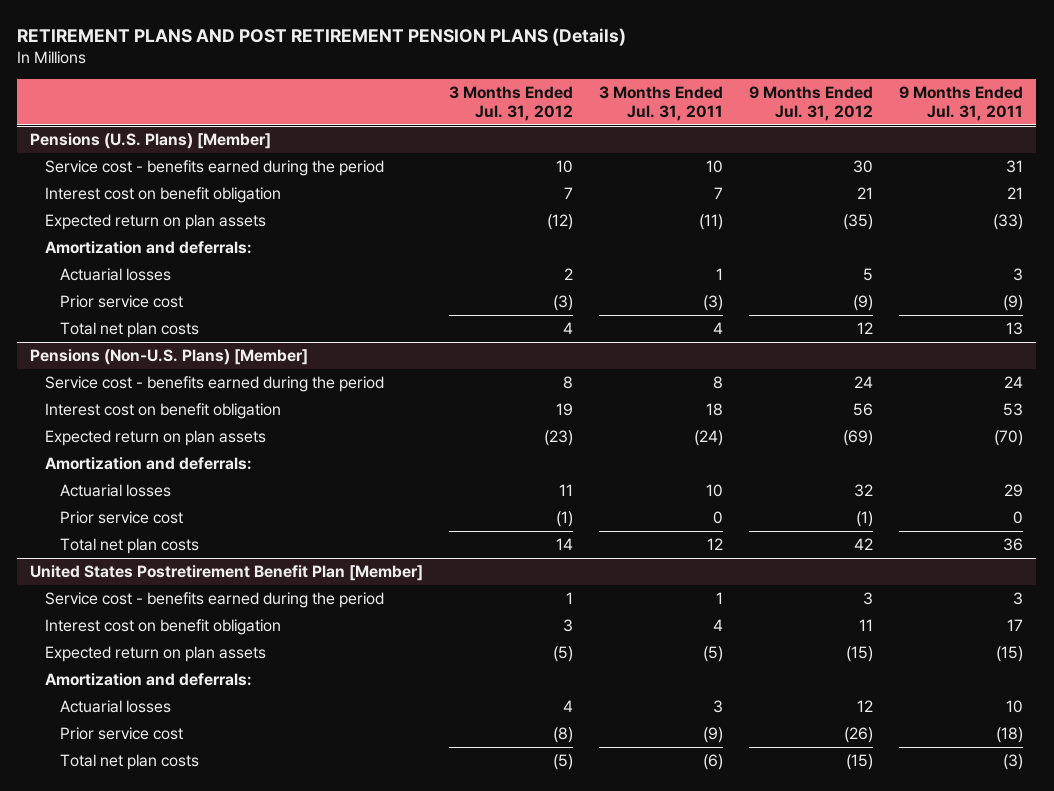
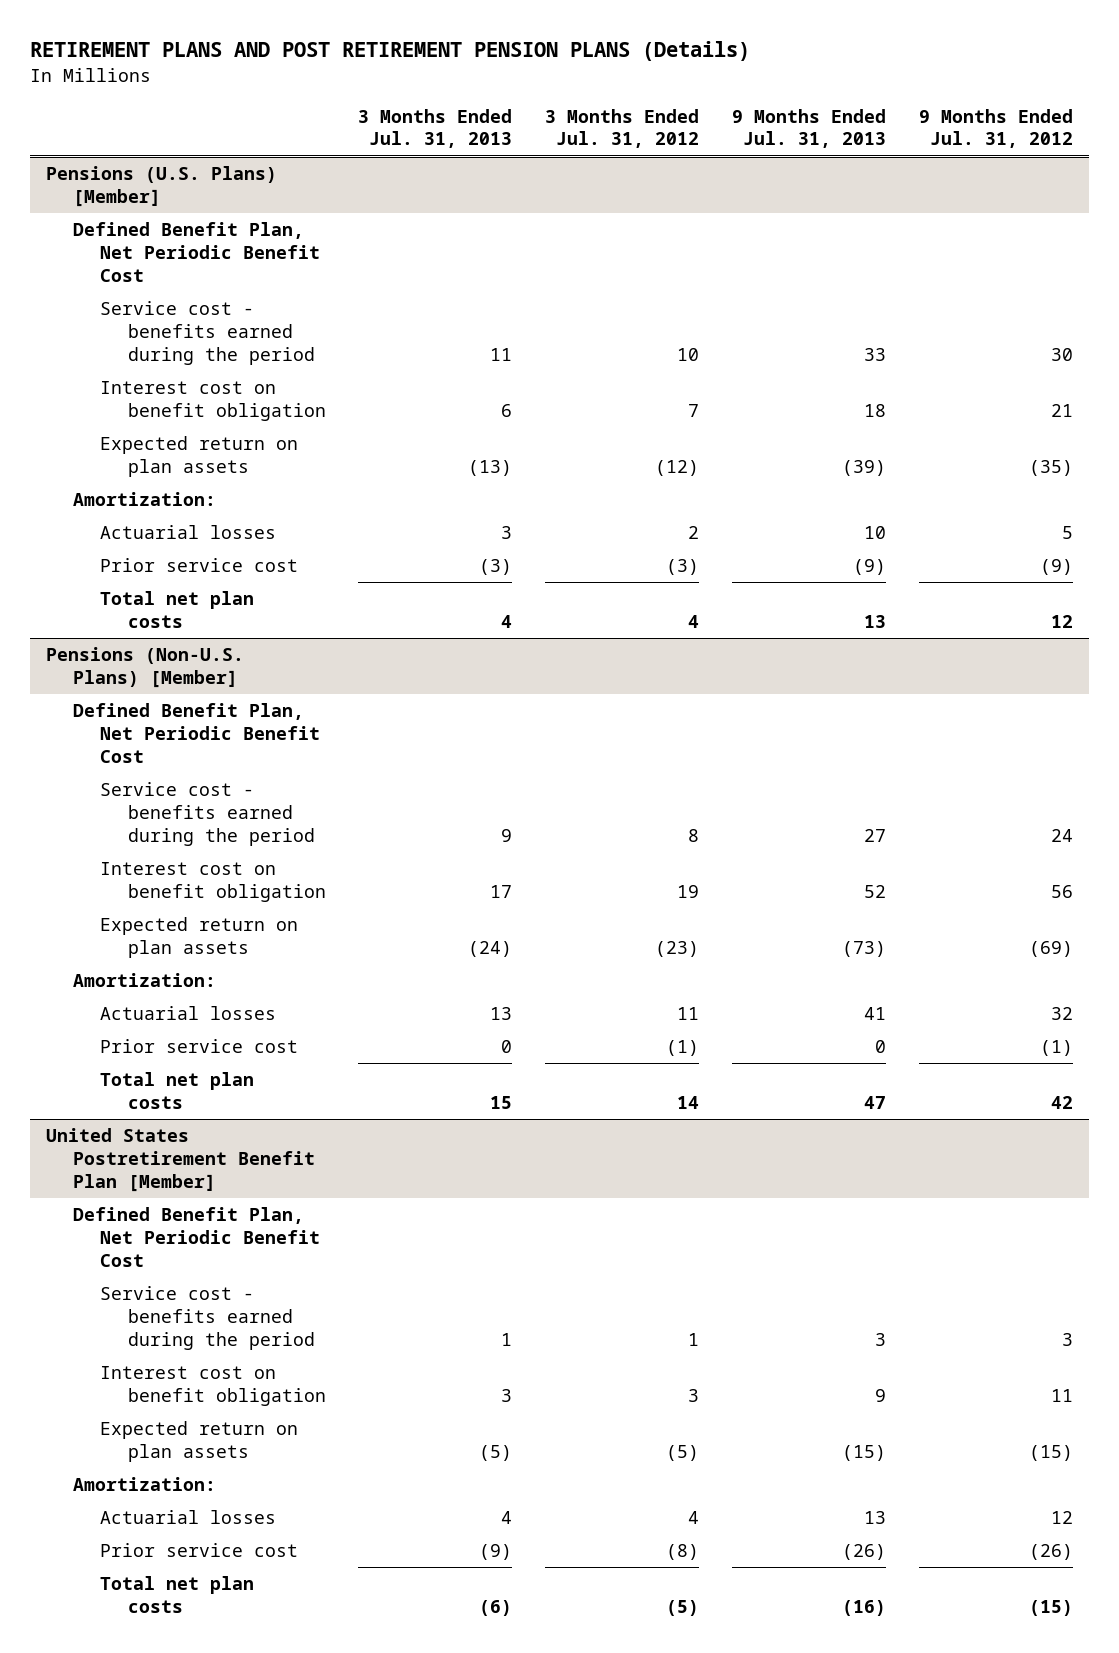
- | 3 Months Ended Jul. 31, 2012 | 3 Months Ended Jul. 31, 2011 | 9 Months Ended Jul. 31, 2012 | 9 Months Ended Jul. 31, 2011
+ | 3 Months Ended Jul. 31, 2013 | 3 Months Ended Jul. 31, 2012 | 9 Months Ended Jul. 31, 2013 | 9 Months Ended Jul. 31, 2012
@ Pensions (U.S. Plans) [Member]
+ Defined Benefit Plan, Net Periodic Benefit Cost
- Amortization and deferrals:
+ Amortization:
@ Pensions (Non-U.S. Plans) [Member]
+ Defined Benefit Plan, Net Periodic Benefit Cost
- Amortization and deferrals:
+ Amortization:
@ United States Postretirement Benefit Plan [Member]
+ Defined Benefit Plan, Net Periodic Benefit Cost
- Amortization and deferrals:
+ Amortization:

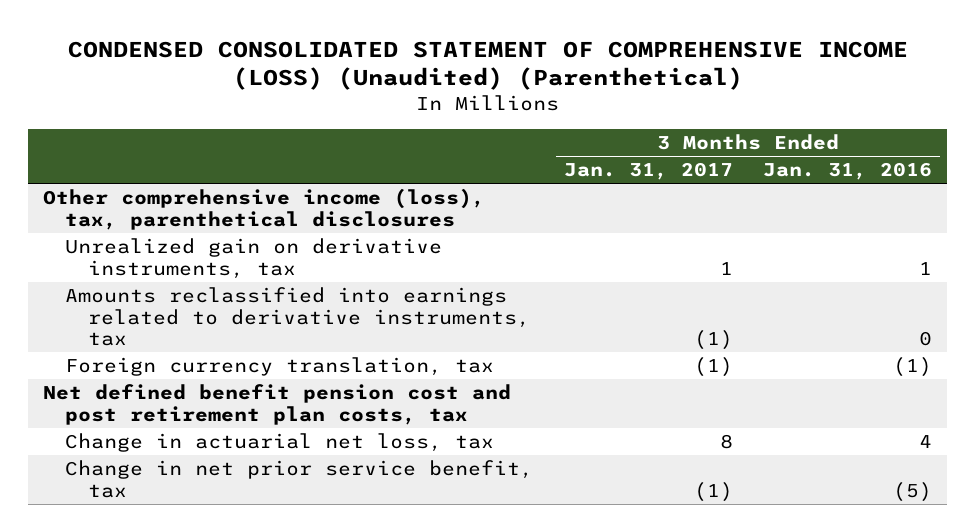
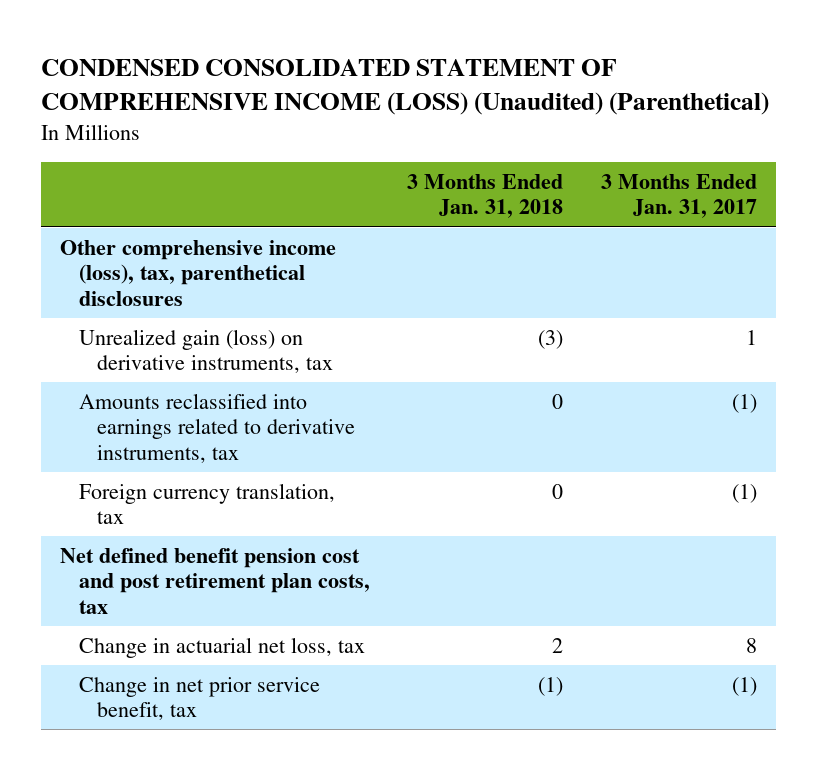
- | 3 Months Ended Jan. 31, 2017 | 3 Months Ended Jan. 31, 2016
+ | 3 Months Ended Jan. 31, 2018 | 3 Months Ended Jan. 31, 2017
- Unrealized gain on derivative instruments, tax | 1 | 1
+ Unrealized gain (loss) on derivative instruments, tax | (3) | 1

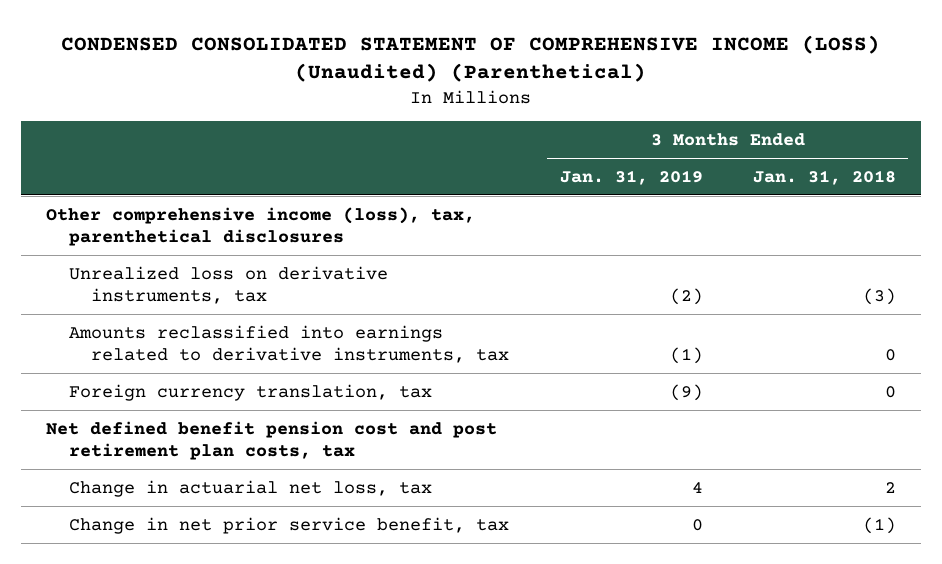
- | 3 Months Ended Jan. 31, 2018 | 3 Months Ended Jan. 31, 2017
+ | 3 Months Ended Jan. 31, 2019 | 3 Months Ended Jan. 31, 2018
- Unrealized gain (loss) on derivative instruments, tax | (3) | 1
+ Unrealized loss on derivative instruments, tax | (2) | (3)

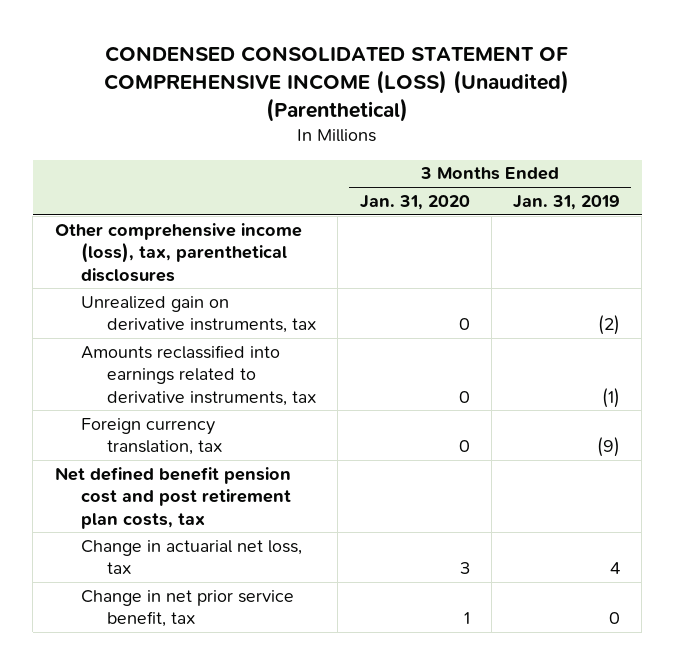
- | 3 Months Ended Jan. 31, 2019 | 3 Months Ended Jan. 31, 2018
+ | 3 Months Ended Jan. 31, 2020 | 3 Months Ended Jan. 31, 2019
- Unrealized loss on derivative instruments, tax | (2) | (3)
+ Unrealized gain on derivative instruments, tax | 0 | (2)

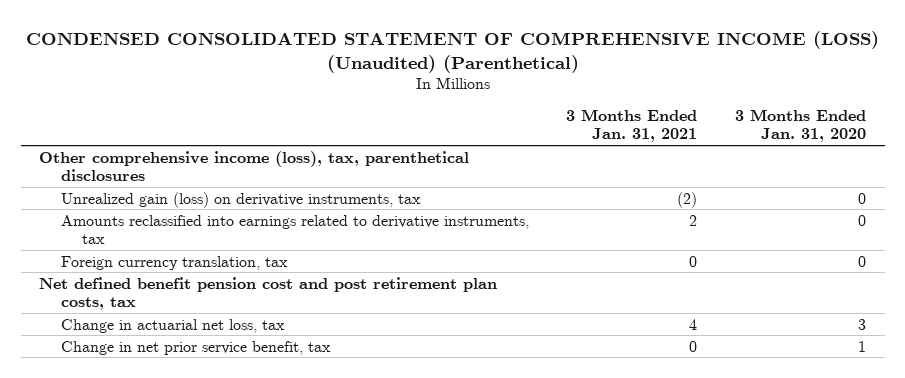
- | 3 Months Ended Jan. 31, 2020 | 3 Months Ended Jan. 31, 2019
+ | 3 Months Ended Jan. 31, 2021 | 3 Months Ended Jan. 31, 2020
- Unrealized gain on derivative instruments, tax | 0 | (2)
+ Unrealized gain (loss) on derivative instruments, tax | (2) | 0

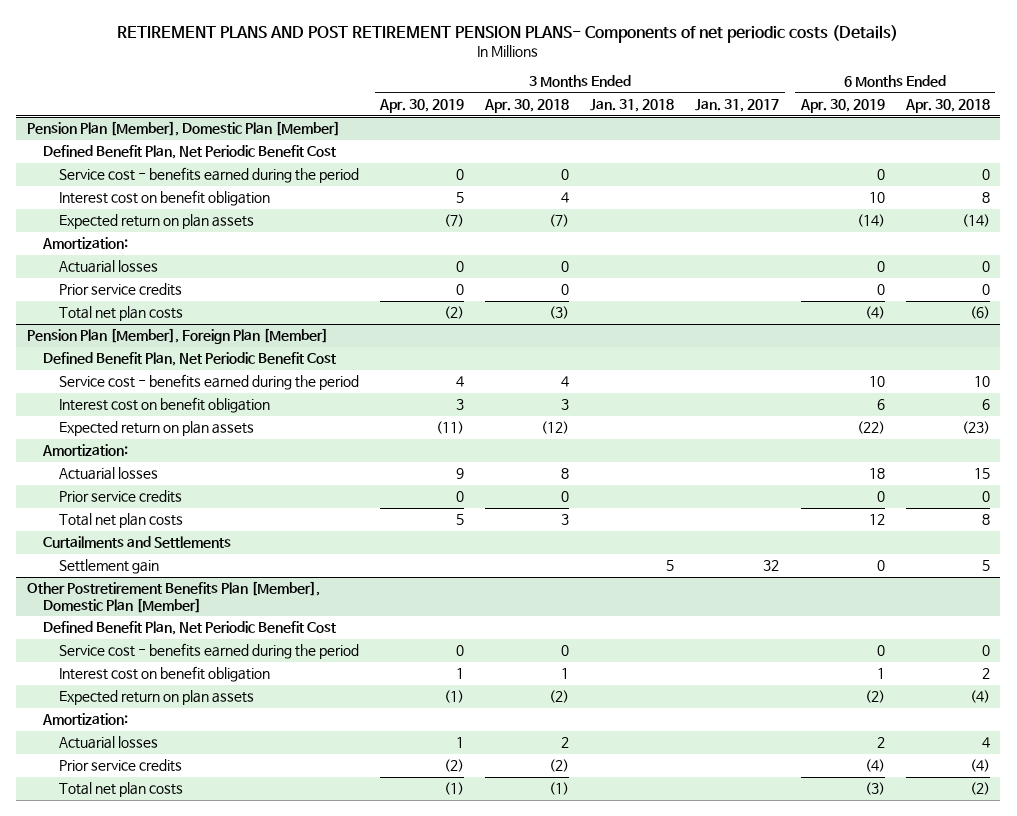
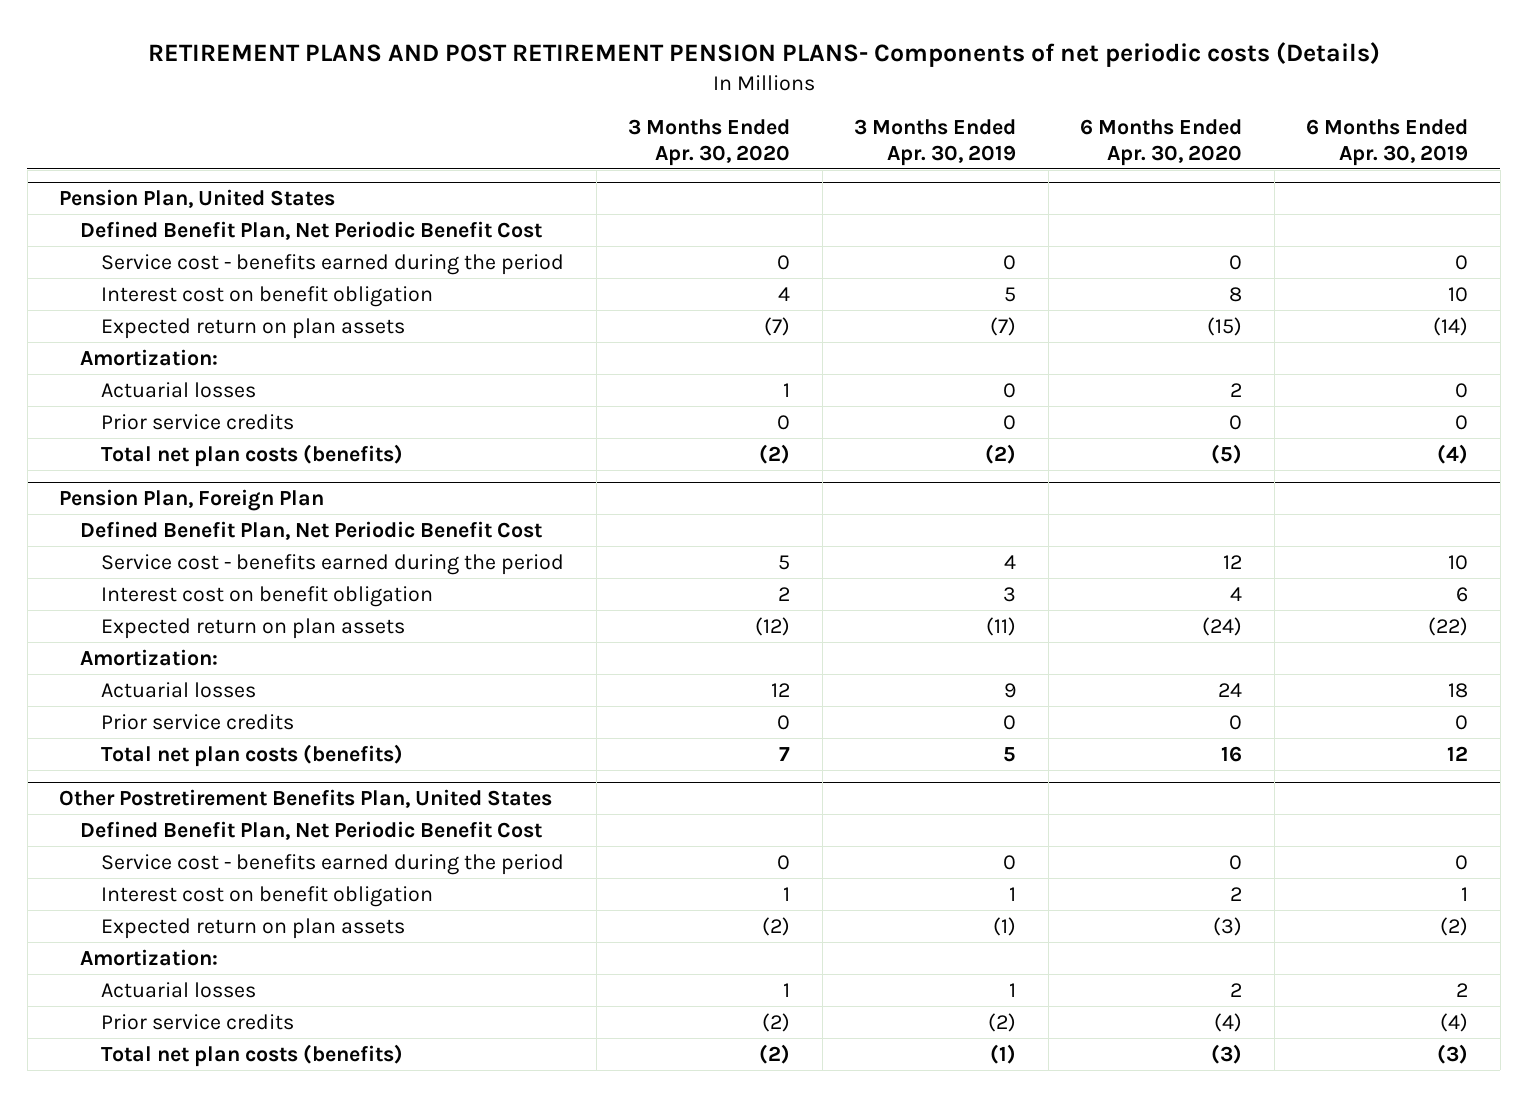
- | 3 Months Ended Apr. 30, 2019 | 3 Months Ended Apr. 30, 2018 | 3 Months Ended Jan. 31, 2018 | 3 Months Ended Jan. 31, 2017 | 6 Months Ended Apr. 30, 2019 | 6 Months Ended Apr. 30, 2018
+ | 3 Months Ended Apr. 30, 2020 | 3 Months Ended Apr. 30, 2019 | 6 Months Ended Apr. 30, 2020 | 6 Months Ended Apr. 30, 2019
- Pension Plan [Member], Domestic Plan [Member]
+ Pension Plan, United States
- Total net plan costs | (2) | (3) | | | (4) | (6)
- Pension Plan [Member], Foreign Plan [Member]
+ Total net plan costs (benefits) | (2) | (2) | (5) | (4)
+ Pension Plan, Foreign Plan
- Total net plan costs | 5 | 3 | | | 12 | 8
- Curtailments and Settlements
- Settlement gain | | | 5 | 32 | 0 | 5
- Other Postretirement Benefits Plan [Member], Domestic Plan [Member]
+ Total net plan costs (benefits) | 7 | 5 | 16 | 12
+ Other Postretirement Benefits Plan, United States
- Total net plan costs | (1) | (1) | | | (3) | (2)
+ Total net plan costs (benefits) | (2) | (1) | (3) | (3)

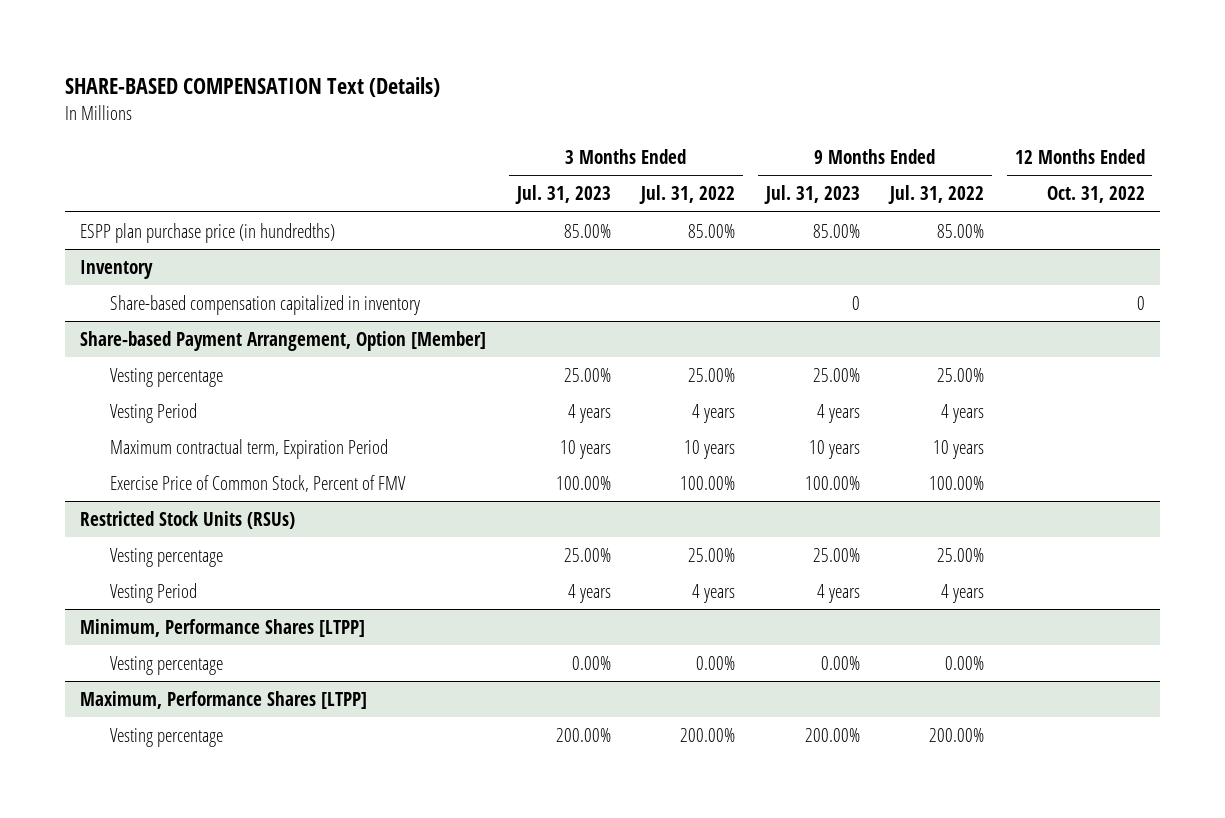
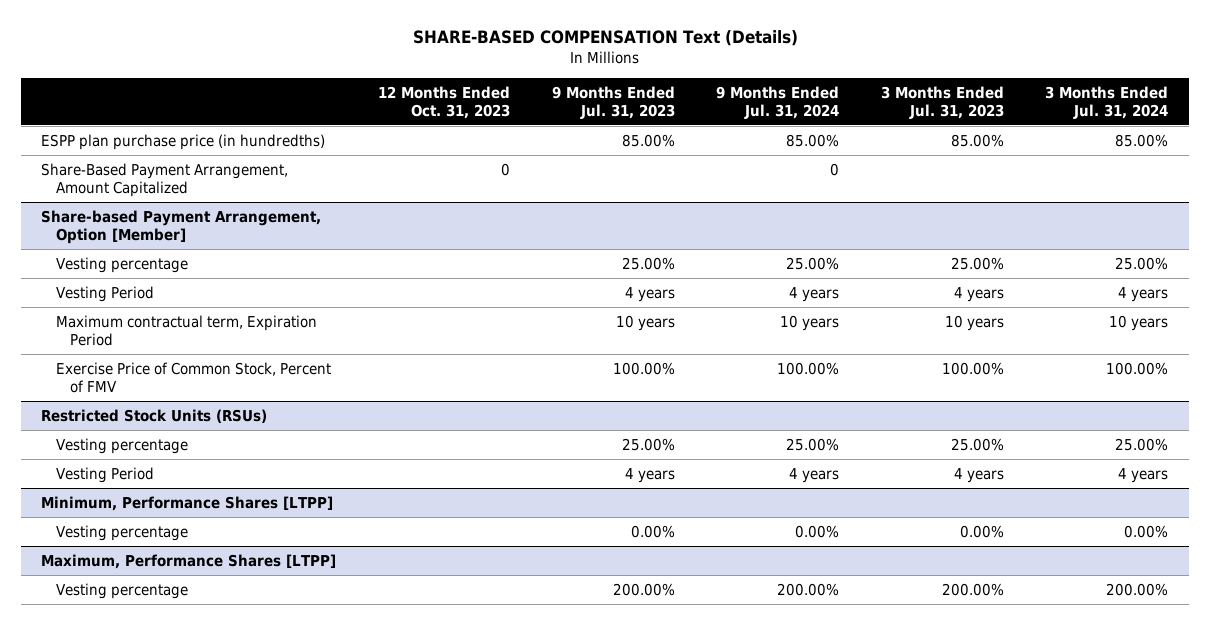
- | 3 Months Ended Jul. 31, 2023 | 3 Months Ended Jul. 31, 2022 | 9 Months Ended Jul. 31, 2023 | 9 Months Ended Jul. 31, 2022 | 12 Months Ended Oct. 31, 2022
+ | 12 Months Ended Oct. 31, 2023 | 9 Months Ended Jul. 31, 2023 | 9 Months Ended Jul. 31, 2024 | 3 Months Ended Jul. 31, 2023 | 3 Months Ended Jul. 31, 2024
- Inventory
- Share-based compensation capitalized in inventory | | | 0 | | 0
+ Share-Based Payment Arrangement, Amount Capitalized | 0 | | 0 | |

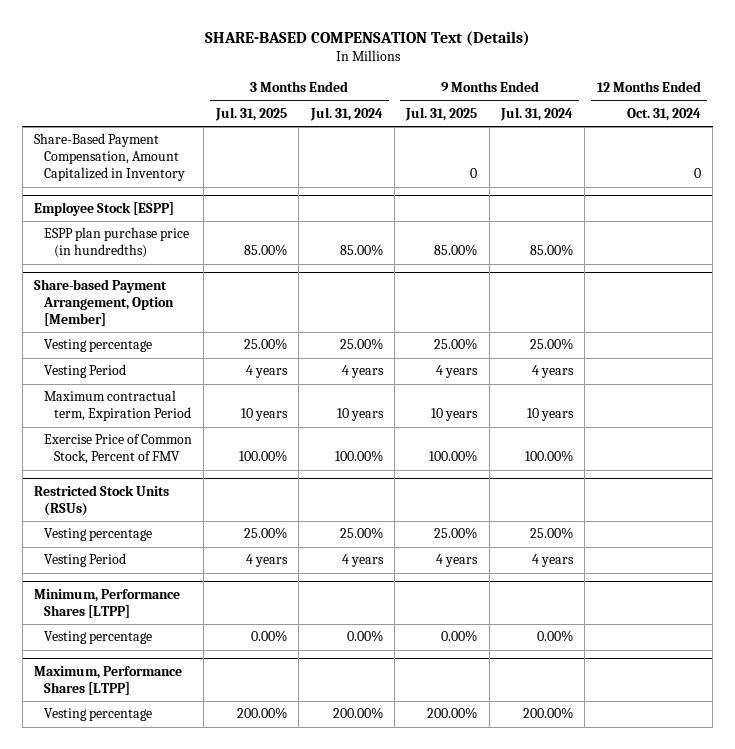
- | 12 Months Ended Oct. 31, 2023 | 9 Months Ended Jul. 31, 2023 | 9 Months Ended Jul. 31, 2024 | 3 Months Ended Jul. 31, 2023 | 3 Months Ended Jul. 31, 2024
+ | 3 Months Ended Jul. 31, 2025 | 3 Months Ended Jul. 31, 2024 | 9 Months Ended Jul. 31, 2025 | 9 Months Ended Jul. 31, 2024 | 12 Months Ended Oct. 31, 2024
+ Share-Based Payment Compensation, Amount Capitalized in Inventory | | | 0 | | 0
+ Employee Stock [ESPP]
- Share-Based Payment Arrangement, Amount Capitalized | 0 | | 0 | |

